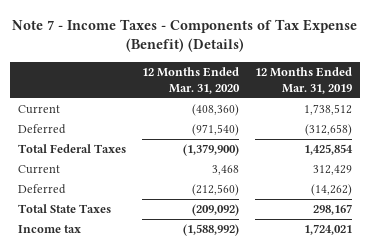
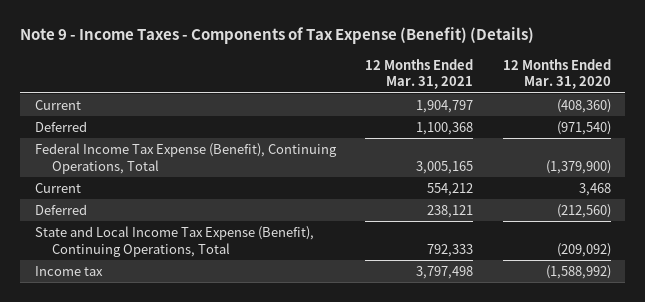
- Note 7 - Income Taxes - Components of Tax Expense (Benefit) (Details)
+ Note 9 - Income Taxes - Components of Tax Expense (Benefit) (Details)
- | 12 Months Ended Mar. 31, 2020 | 12 Months Ended Mar. 31, 2019
+ | 12 Months Ended Mar. 31, 2021 | 12 Months Ended Mar. 31, 2020
- Total Federal Taxes | (1,379,900) | 1,425,854
+ Federal Income Tax Expense (Benefit), Continuing Operations, Total | 3,005,165 | (1,379,900)
- Total State Taxes | (209,092) | 298,167
+ State and Local Income Tax Expense (Benefit), Continuing Operations, Total | 792,333 | (209,092)

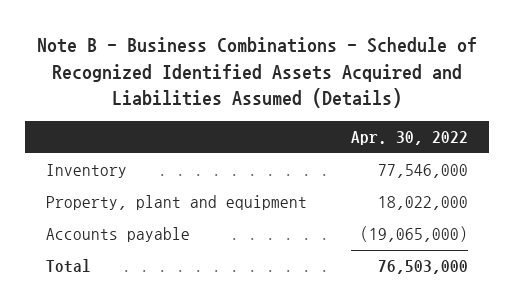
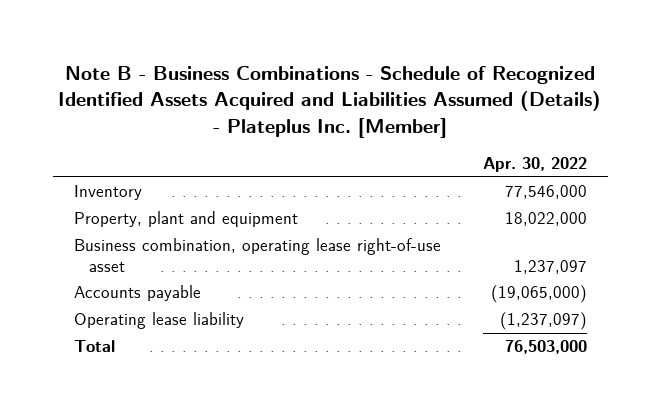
- Note B - Business Combinations - Schedule of Recognized Identified Assets Acquired and Liabilities Assumed (Details)
+ Note B - Business Combinations - Schedule of Recognized Identified Assets Acquired and Liabilities Assumed (Details) - Plateplus Inc. [Member]
+ Business combination, operating lease right-of-use asset | 1,237,097
+ Operating lease liability | (1,237,097)

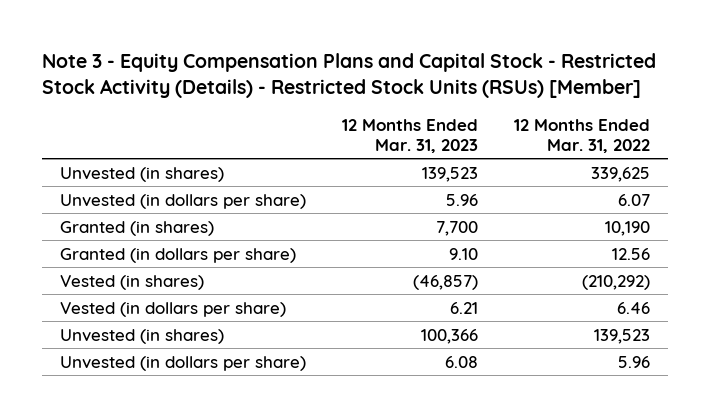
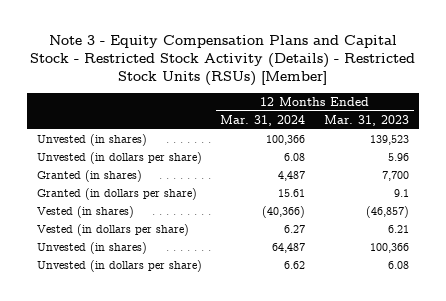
- | 12 Months Ended Mar. 31, 2023 | 12 Months Ended Mar. 31, 2022
+ | 12 Months Ended Mar. 31, 2024 | 12 Months Ended Mar. 31, 2023
- Granted (in dollars per share) | 9.10 | 12.56
+ Granted (in dollars per share) | 15.61 | 9.1

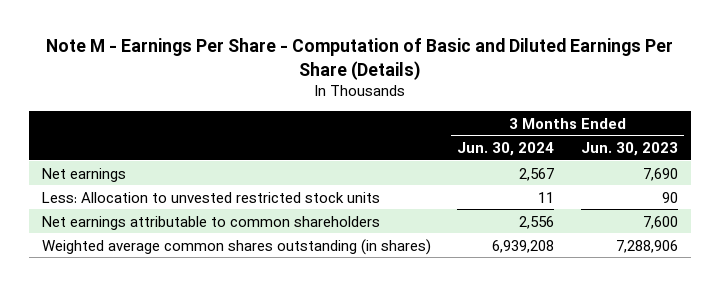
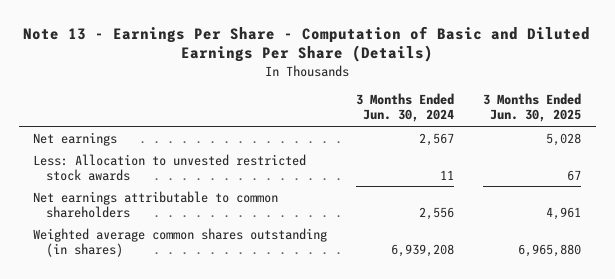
- Note M - Earnings Per Share - Computation of Basic and Diluted Earnings Per Share (Details)
+ Note 13 - Earnings Per Share - Computation of Basic and Diluted Earnings Per Share (Details)
- | 3 Months Ended Jun. 30, 2024 | 3 Months Ended Jun. 30, 2023
+ | 3 Months Ended Jun. 30, 2024 | 3 Months Ended Jun. 30, 2025
- Less: Allocation to unvested restricted stock units | 11 | 90
+ Less: Allocation to unvested restricted stock awards | 11 | 67

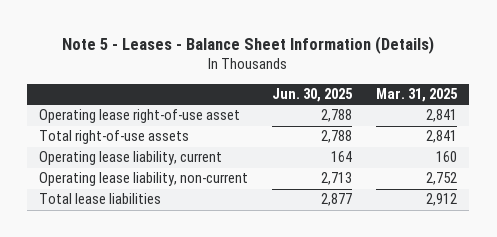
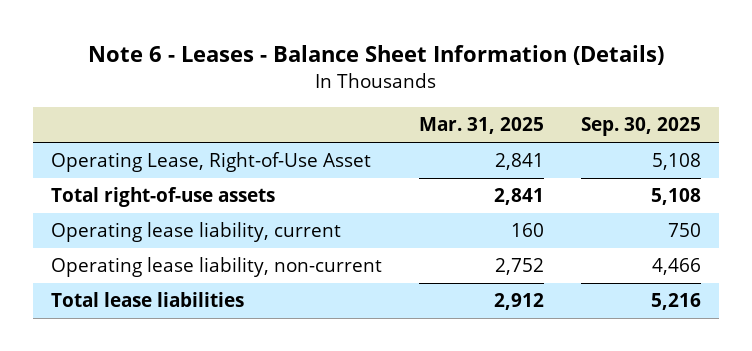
- Note 5 - Leases - Balance Sheet Information (Details)
+ Note 6 - Leases - Balance Sheet Information (Details)
- | Jun. 30, 2025 | Mar. 31, 2025
+ | Mar. 31, 2025 | Sep. 30, 2025
- Operating lease right-of-use asset | 2,788 | 2,841
+ Operating Lease, Right-of-Use Asset | 2,841 | 5,108

